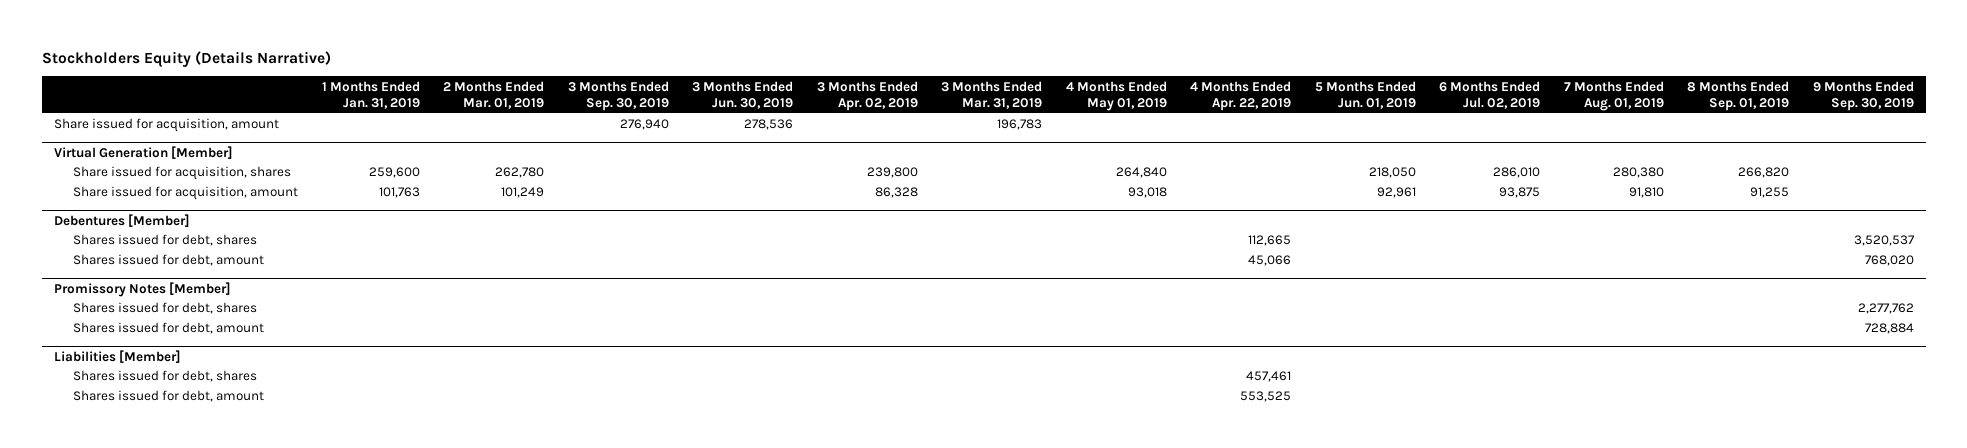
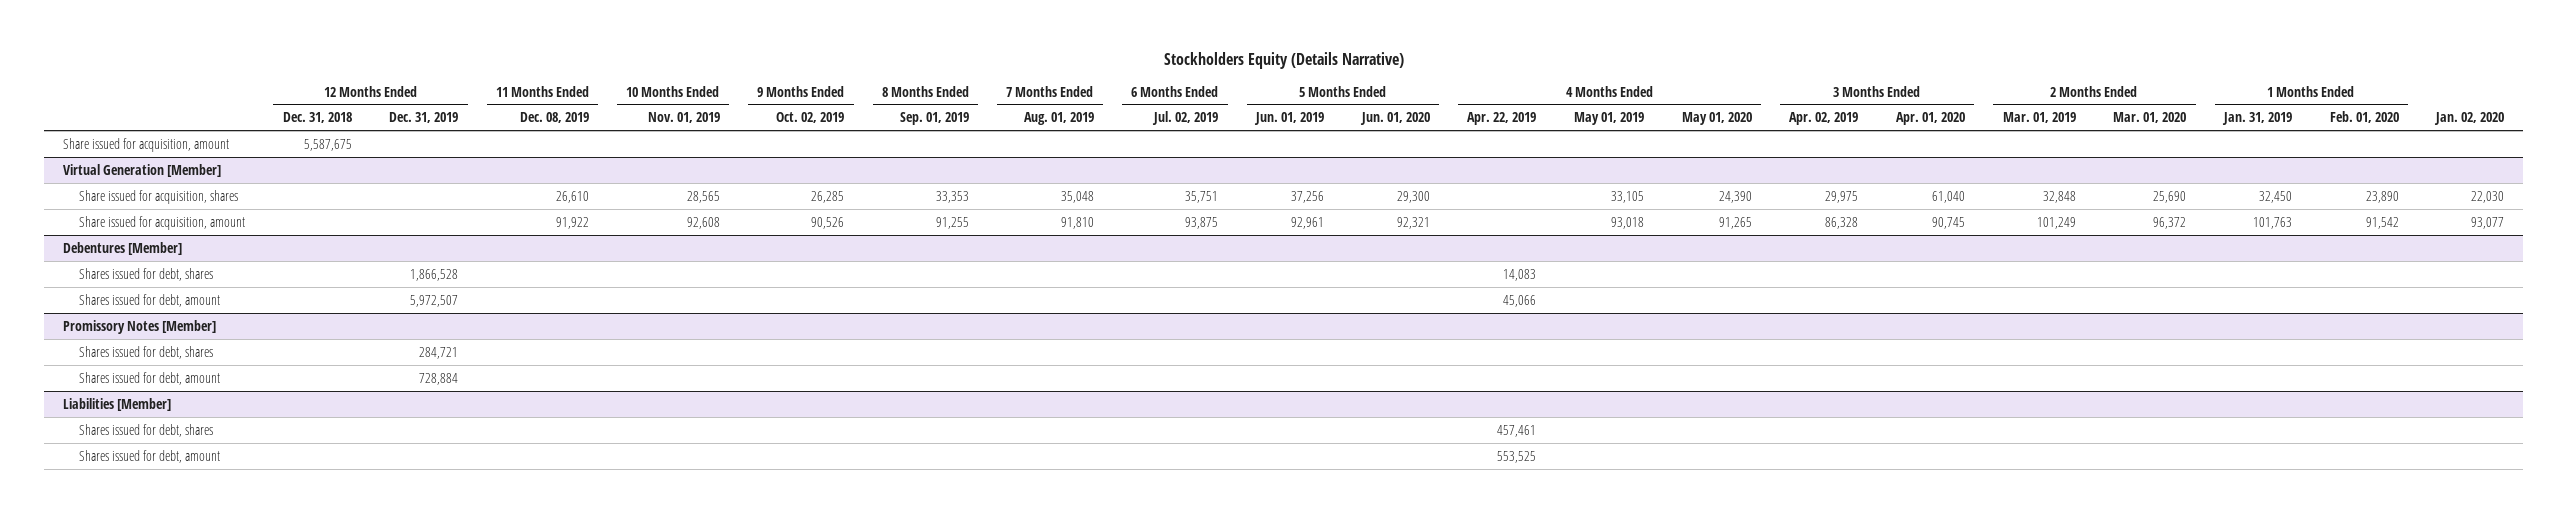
- | 1 Months Ended Jan. 31, 2019 | 2 Months Ended Mar. 01, 2019 | 3 Months Ended Sep. 30, 2019 | 3 Months Ended Jun. 30, 2019 | 3 Months Ended Apr. 02, 2019 | 3 Months Ended Mar. 31, 2019 | 4 Months Ended May 01, 2019 | 4 Months Ended Apr. 22, 2019 | 5 Months Ended Jun. 01, 2019 | 6 Months Ended Jul. 02, 2019 | 7 Months Ended Aug. 01, 2019 | 8 Months Ended Sep. 01, 2019 | 9 Months Ended Sep. 30, 2019
+ | 12 Months Ended Dec. 31, 2018 | 12 Months Ended Dec. 31, 2019 | 11 Months Ended Dec. 08, 2019 | 10 Months Ended Nov. 01, 2019 | 9 Months Ended Oct. 02, 2019 | 8 Months Ended Sep. 01, 2019 | 7 Months Ended Aug. 01, 2019 | 6 Months Ended Jul. 02, 2019 | 5 Months Ended Jun. 01, 2019 | 5 Months Ended Jun. 01, 2020 | 4 Months Ended Apr. 22, 2019 | 4 Months Ended May 01, 2019 | 4 Months Ended May 01, 2020 | 3 Months Ended Apr. 02, 2019 | 3 Months Ended Apr. 01, 2020 | 2 Months Ended Mar. 01, 2019 | 2 Months Ended Mar. 01, 2020 | 1 Months Ended Jan. 31, 2019 | 1 Months Ended Feb. 01, 2020 | Jan. 02, 2020
@ Virtual Generation [Member]
- Share issued for acquisition, shares | 259,600 | 262,780 | | | 239,800 | | 264,840 | | 218,050 | 286,010 | 280,380 | 266,820 |
+ Share issued for acquisition, shares | | | 26,610 | 28,565 | 26,285 | 33,353 | 35,048 | 35,751 | 37,256 | 29,300 | | 33,105 | 24,390 | 29,975 | 61,040 | 32,848 | 25,690 | 32,450 | 23,890 | 22,030
@ Debentures [Member]
- Shares issued for debt, shares | | | | | | | | 112,665 | | | | | 3,520,537
+ Shares issued for debt, shares | | 1,866,528 | | | | | | | | | 14,083 | | | | | | | | |

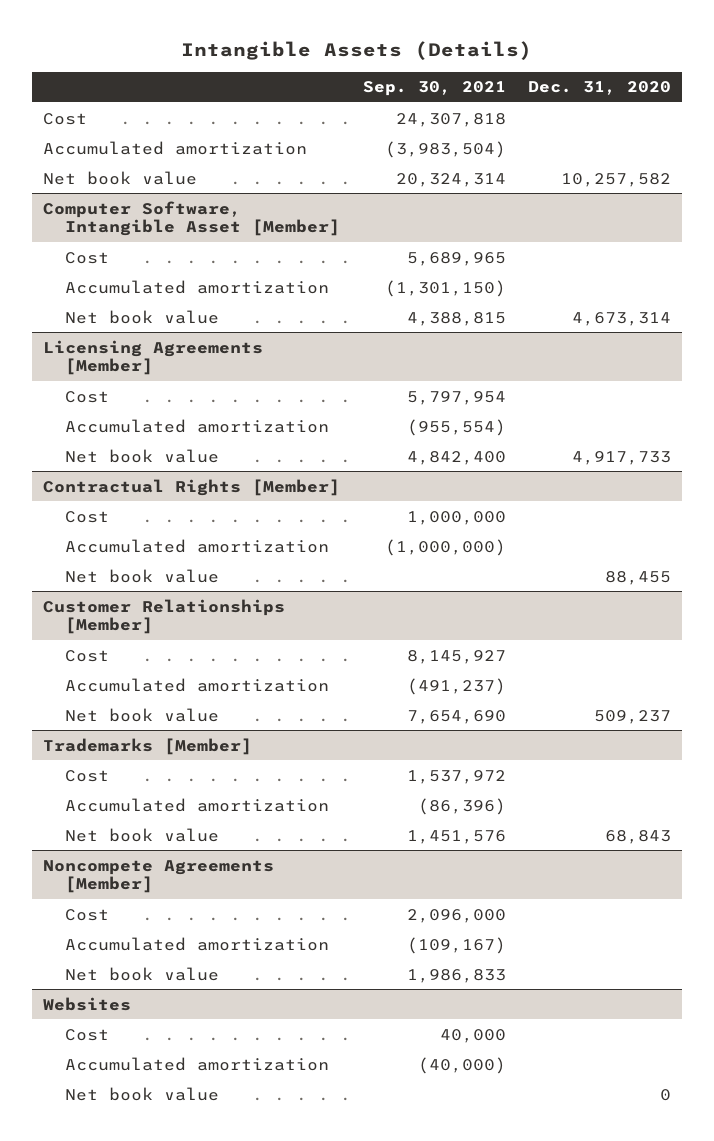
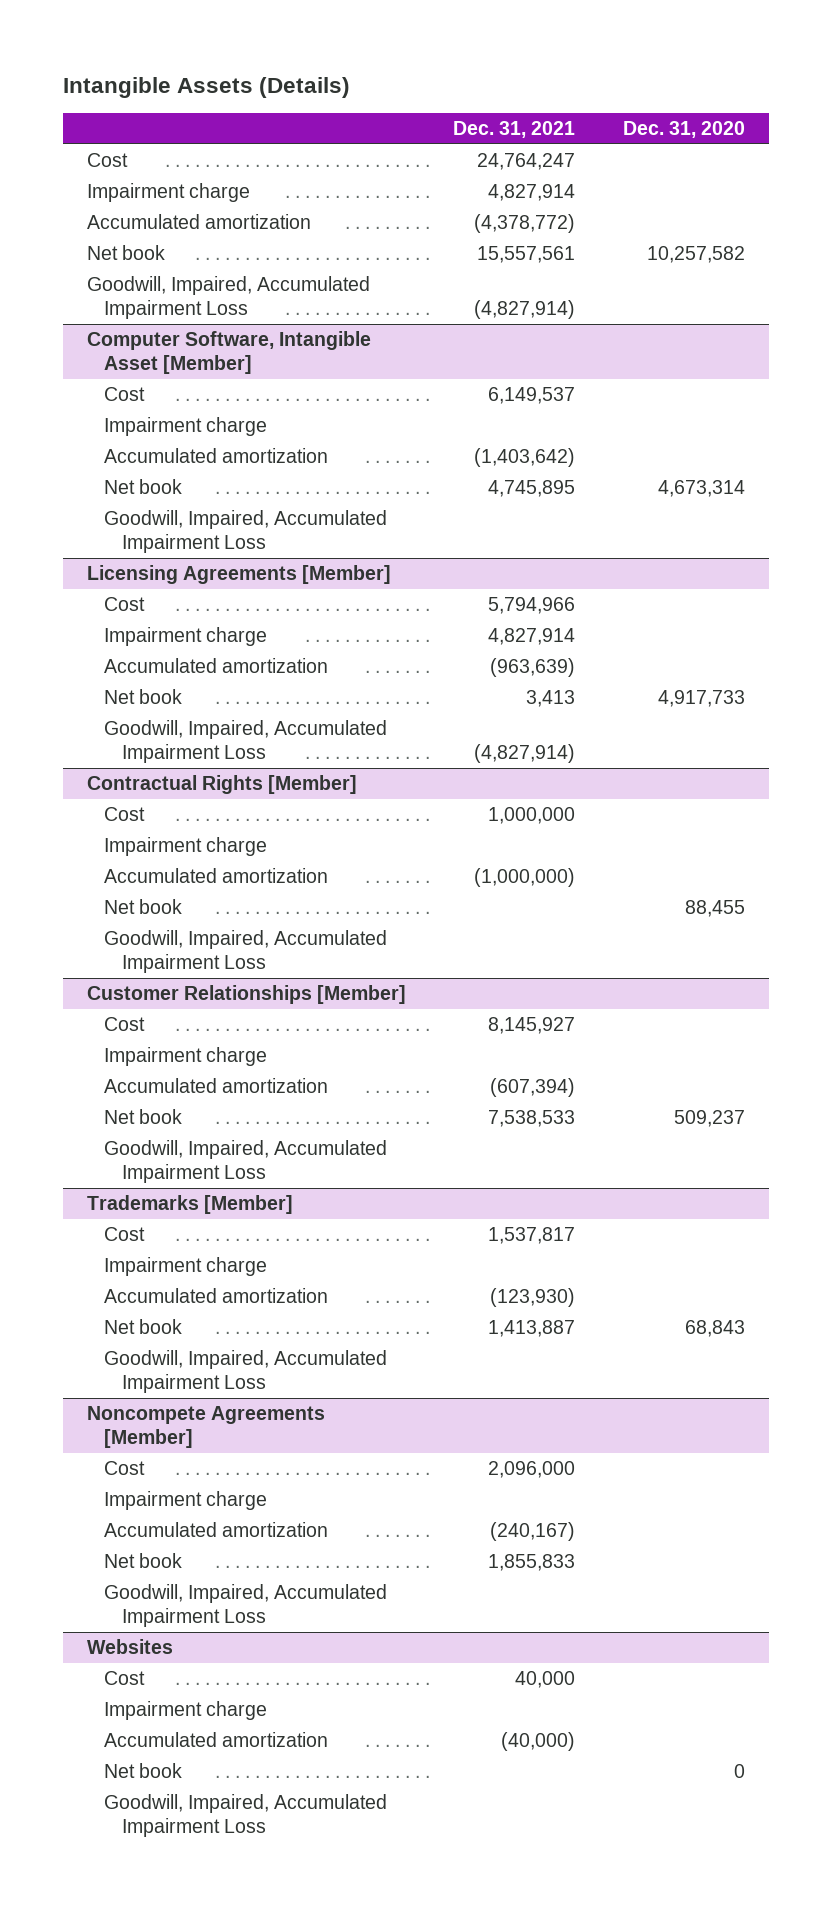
- | Sep. 30, 2021 | Dec. 31, 2020
+ | Dec. 31, 2021 | Dec. 31, 2020
+ Impairment charge | 4,827,914 |
- Net book value | 20,324,314 | 10,257,582
+ Net book | 15,557,561 | 10,257,582
+ Goodwill, Impaired, Accumulated Impairment Loss | (4,827,914) |
@ Computer Software, Intangible Asset [Member]
+ Impairment charge
- Net book value | 4,388,815 | 4,673,314
+ Net book | 4,745,895 | 4,673,314
+ Goodwill, Impaired, Accumulated Impairment Loss
@ Licensing Agreements [Member]
+ Impairment charge | 4,827,914 |
- Net book value | 4,842,400 | 4,917,733
+ Net book | 3,413 | 4,917,733
+ Goodwill, Impaired, Accumulated Impairment Loss | (4,827,914) |
@ Contractual Rights [Member]
+ Impairment charge
- Net book value | | 88,455
+ Net book | | 88,455
+ Goodwill, Impaired, Accumulated Impairment Loss
@ Customer Relationships [Member]
+ Impairment charge
- Net book value | 7,654,690 | 509,237
+ Net book | 7,538,533 | 509,237
+ Goodwill, Impaired, Accumulated Impairment Loss
@ Trademarks [Member]
+ Impairment charge
- Net book value | 1,451,576 | 68,843
+ Net book | 1,413,887 | 68,843
+ Goodwill, Impaired, Accumulated Impairment Loss
@ Noncompete Agreements [Member]
+ Impairment charge
- Net book value | 1,986,833 |
+ Net book | 1,855,833 |
+ Goodwill, Impaired, Accumulated Impairment Loss
@ Websites
+ Impairment charge
- Net book value | | 0
+ Net book | | 0
+ Goodwill, Impaired, Accumulated Impairment Loss

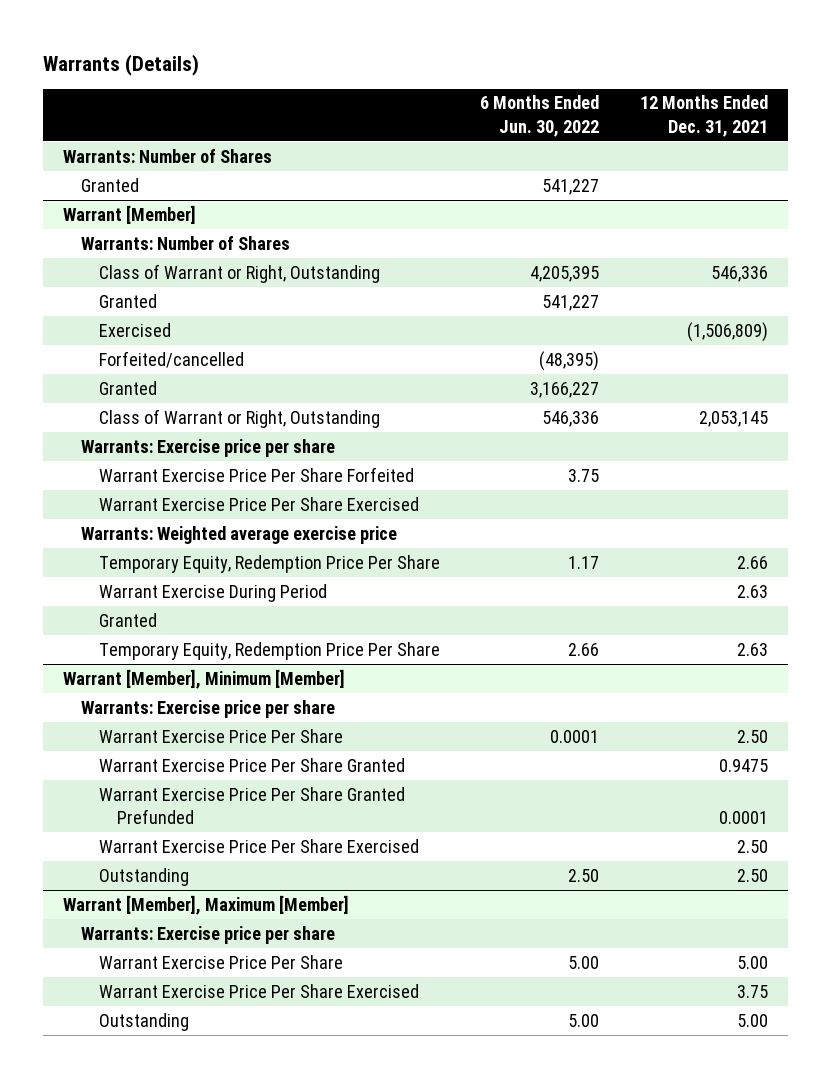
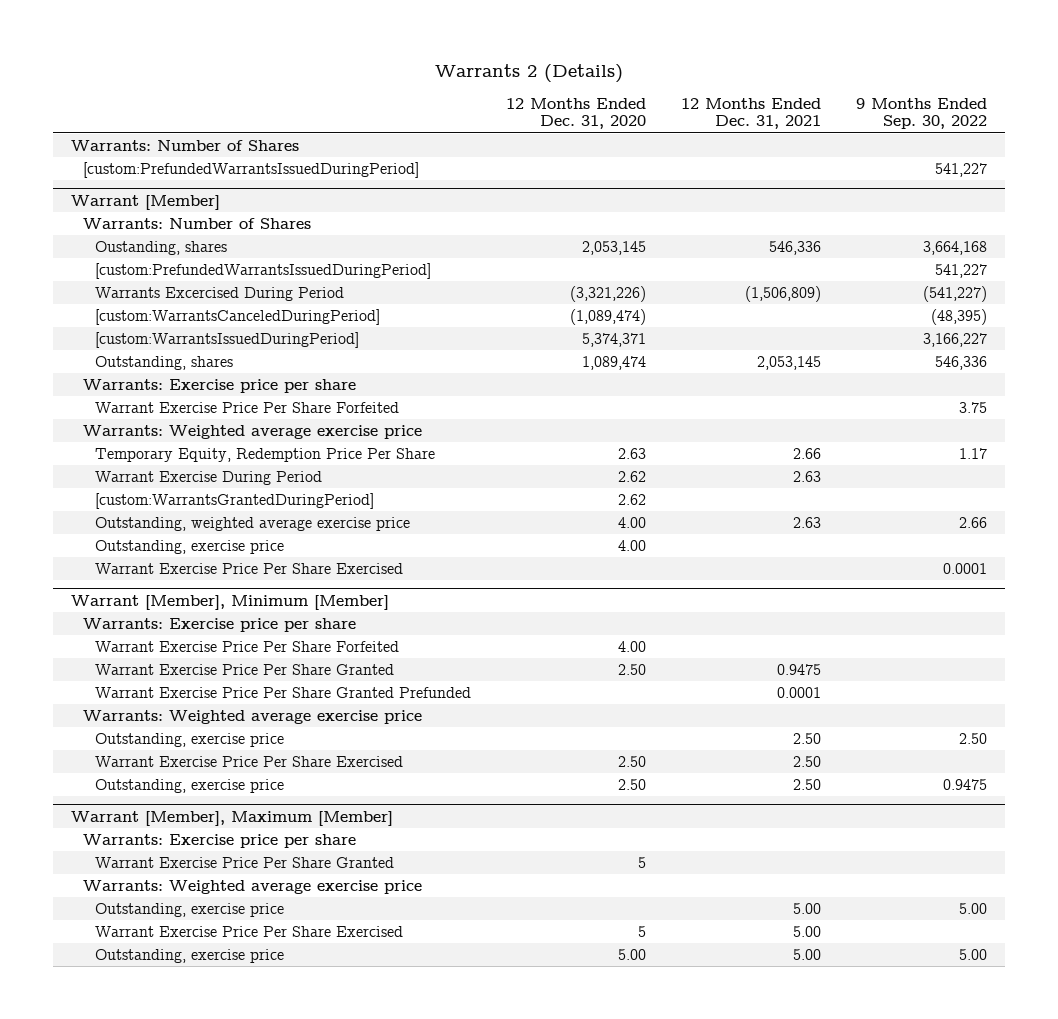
- Warrants (Details)
+ Warrants 2 (Details)
- | 6 Months Ended Jun. 30, 2022 | 12 Months Ended Dec. 31, 2021
+ | 12 Months Ended Dec. 31, 2020 | 12 Months Ended Dec. 31, 2021 | 9 Months Ended Sep. 30, 2022
- Granted | 541,227 |
+ [custom:PrefundedWarrantsIssuedDuringPeriod] | | | 541,227
@ Warrant [Member]
- Class of Warrant or Right, Outstanding | 4,205,395 | 546,336
- Granted | 541,227 |
- Exercised | | (1,506,809)
- Forfeited/cancelled | (48,395) |
- Granted | 3,166,227 |
- Class of Warrant or Right, Outstanding | 546,336 | 2,053,145
+ Oustanding, shares | 2,053,145 | 546,336 | 3,664,168
+ [custom:PrefundedWarrantsIssuedDuringPeriod] | | | 541,227
+ Warrants Excercised During Period | (3,321,226) | (1,506,809) | (541,227)
+ [custom:WarrantsCanceledDuringPeriod] | (1,089,474) | | (48,395)
+ [custom:WarrantsIssuedDuringPeriod] | 5,374,371 | | 3,166,227
+ Outstanding, shares | 1,089,474 | 2,053,145 | 546,336
- Granted
- Temporary Equity, Redemption Price Per Share | 2.66 | 2.63
+ [custom:WarrantsGrantedDuringPeriod] | 2.62 | |
+ Outstanding, weighted average exercise price | 4.00 | 2.63 | 2.66
+ Outstanding, exercise price | 4.00 | |
moved down: Warrant Exercise Price Per Share Exercised | | | 0.0001
@ Warrant [Member], Minimum [Member]
- Warrant Exercise Price Per Share | 0.0001 | 2.50
+ Warrant Exercise Price Per Share Forfeited | 4.00 | |
+ Warrants: Weighted average exercise price
+ Outstanding, exercise price | | 2.50 | 2.50
- Outstanding | 2.50 | 2.50
+ Outstanding, exercise price | 2.50 | 2.50 | 0.9475
@ Warrant [Member], Maximum [Member]
- Warrant Exercise Price Per Share | 5.00 | 5.00
- Warrant Exercise Price Per Share Exercised | | 3.75
- Outstanding | 5.00 | 5.00
+ Warrant Exercise Price Per Share Granted | 5 | |
+ Warrants: Weighted average exercise price
+ Outstanding, exercise price | | 5.00 | 5.00
+ Warrant Exercise Price Per Share Exercised | 5 | 5.00 |
+ Outstanding, exercise price | 5.00 | 5.00 | 5.00

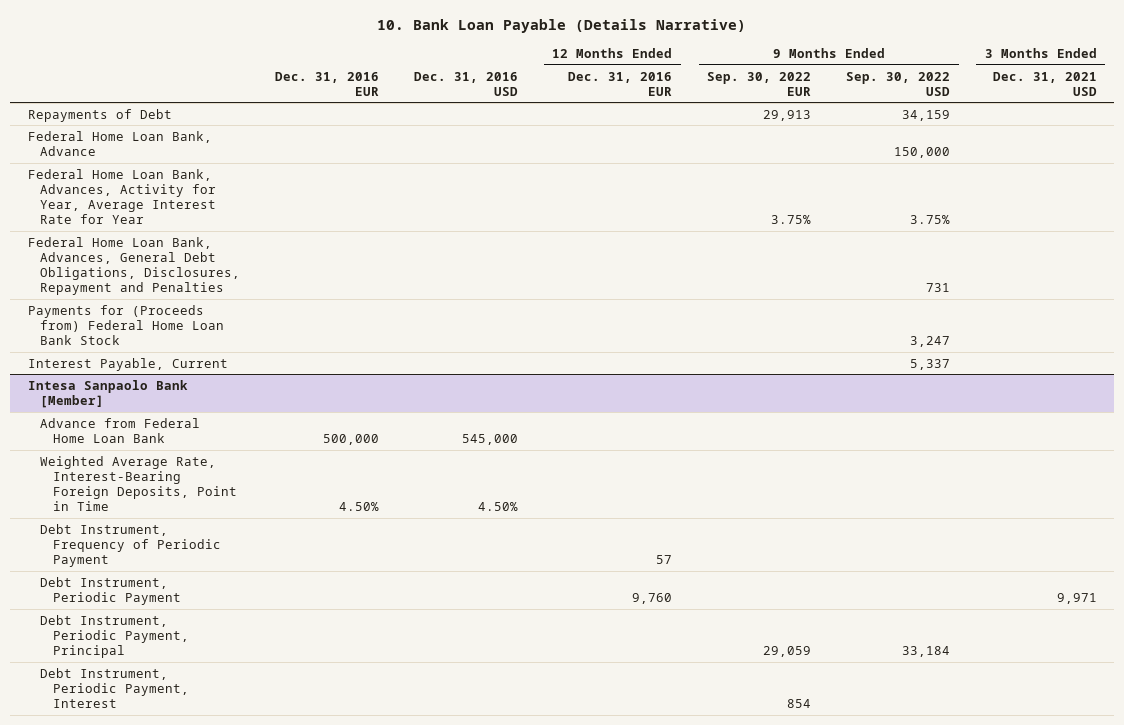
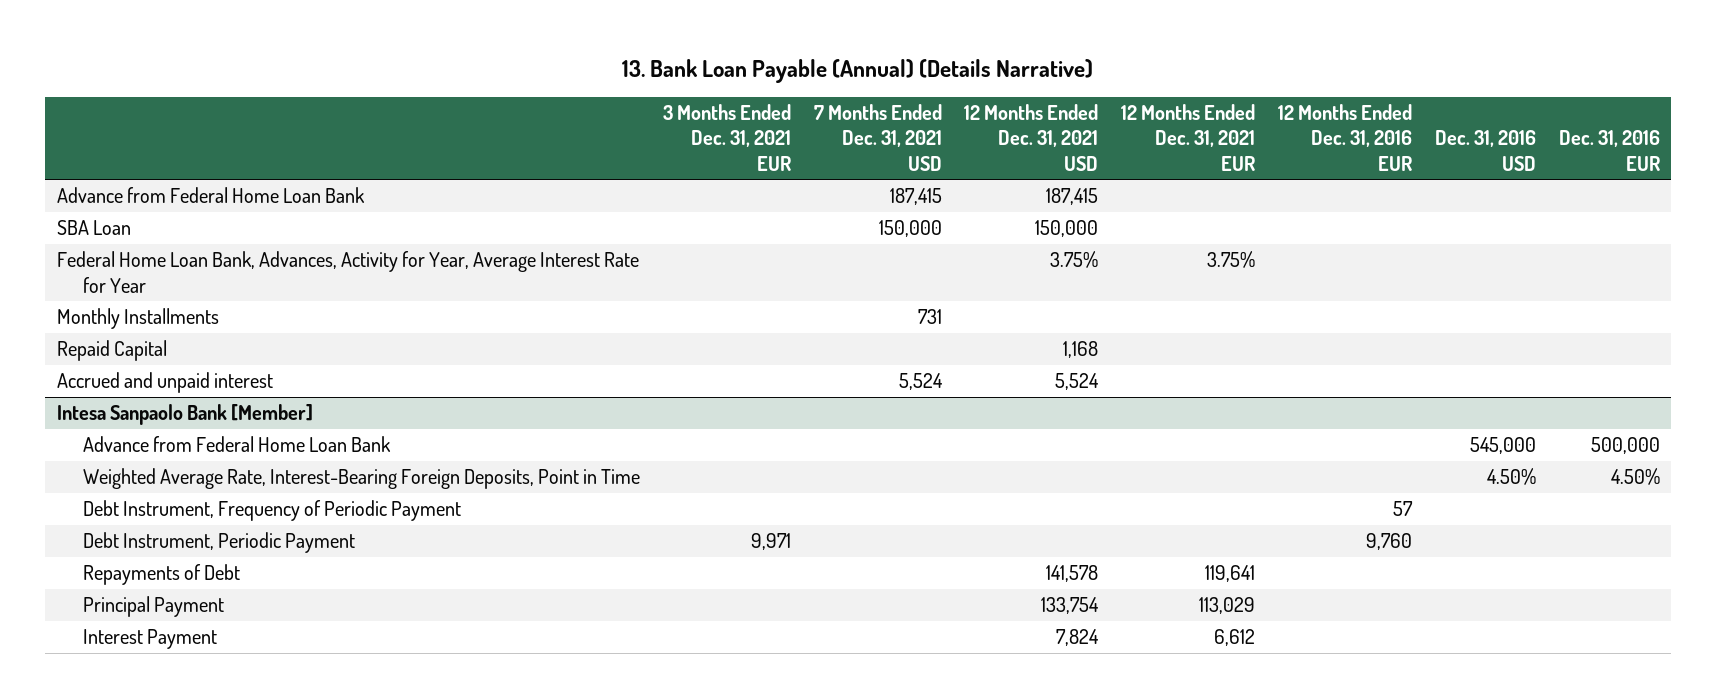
- 10. Bank Loan Payable (Details Narrative)
+ 13. Bank Loan Payable (Annual) (Details Narrative)
- | Dec. 31, 2016 EUR | Dec. 31, 2016 USD | 12 Months Ended Dec. 31, 2016 EUR | 9 Months Ended Sep. 30, 2022 EUR | 9 Months Ended Sep. 30, 2022 USD | 3 Months Ended Dec. 31, 2021 USD
+ | 3 Months Ended Dec. 31, 2021 EUR | 7 Months Ended Dec. 31, 2021 USD | 12 Months Ended Dec. 31, 2021 USD | 12 Months Ended Dec. 31, 2021 EUR | 12 Months Ended Dec. 31, 2016 EUR | Dec. 31, 2016 USD | Dec. 31, 2016 EUR
- Repayments of Debt | | | | 29,913 | 34,159 |
- Federal Home Loan Bank, Advance | | | | | 150,000 |
+ Advance from Federal Home Loan Bank | | 187,415 | 187,415 | | | |
+ SBA Loan | | 150,000 | 150,000 | | | |
- Federal Home Loan Bank, Advances, General Debt Obligations, Disclosures, Repayment and Penalties | | | | | 731 |
- Payments for (Proceeds from) Federal Home Loan Bank Stock | | | | | 3,247 |
- Interest Payable, Current | | | | | 5,337 |
+ Monthly Installments | | 731 | | | | |
+ Repaid Capital | | | 1,168 | | | |
+ Accrued and unpaid interest | | 5,524 | 5,524 | | | |
@ Intesa Sanpaolo Bank [Member]
- Debt Instrument, Periodic Payment, Principal | | | | 29,059 | 33,184 |
- Debt Instrument, Periodic Payment, Interest | | | | 854 | |
+ Repayments of Debt | | | 141,578 | 119,641 | | |
+ Principal Payment | | | 133,754 | 113,029 | | |
+ Interest Payment | | | 7,824 | 6,612 | | |

